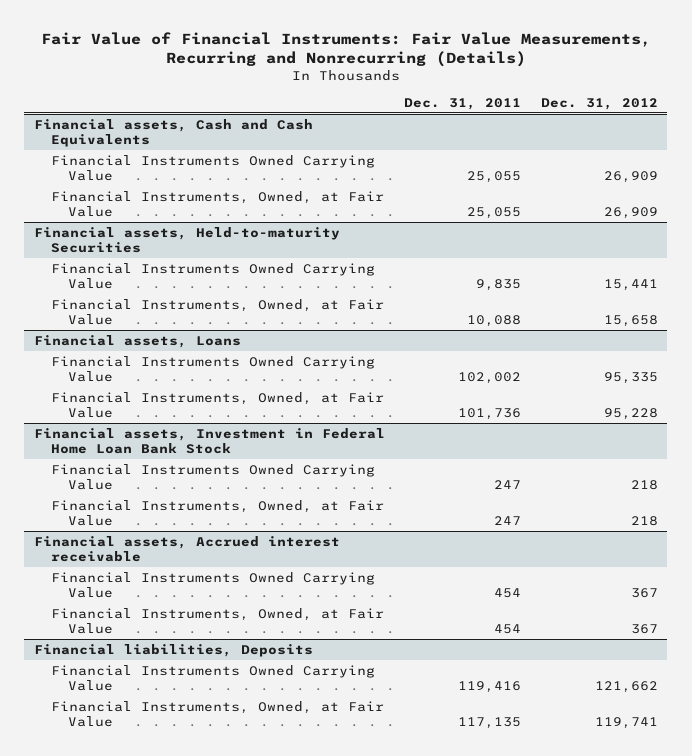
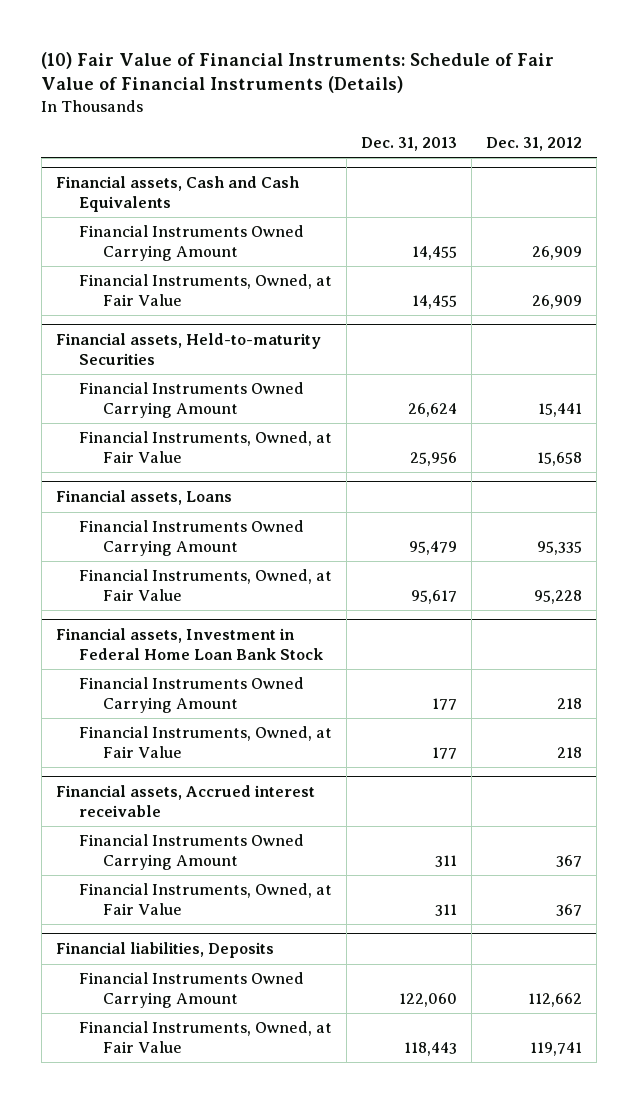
- Fair Value of Financial Instruments: Fair Value Measurements, Recurring and Nonrecurring (Details)
+ (10) Fair Value of Financial Instruments: Schedule of Fair Value of Financial Instruments (Details)
- | Dec. 31, 2011 | Dec. 31, 2012
+ | Dec. 31, 2013 | Dec. 31, 2012
@ Financial assets, Cash and Cash Equivalents
- Financial Instruments Owned Carrying Value | 25,055 | 26,909
+ Financial Instruments Owned Carrying Amount | 14,455 | 26,909
@ Financial assets, Held-to-maturity Securities
- Financial Instruments Owned Carrying Value | 9,835 | 15,441
+ Financial Instruments Owned Carrying Amount | 26,624 | 15,441
@ Financial assets, Loans
- Financial Instruments Owned Carrying Value | 102,002 | 95,335
+ Financial Instruments Owned Carrying Amount | 95,479 | 95,335
@ Financial assets, Investment in Federal Home Loan Bank Stock
- Financial Instruments Owned Carrying Value | 247 | 218
+ Financial Instruments Owned Carrying Amount | 177 | 218
@ Financial assets, Accrued interest receivable
- Financial Instruments Owned Carrying Value | 454 | 367
+ Financial Instruments Owned Carrying Amount | 311 | 367
@ Financial liabilities, Deposits
- Financial Instruments Owned Carrying Value | 119,416 | 121,662
+ Financial Instruments Owned Carrying Amount | 122,060 | 112,662

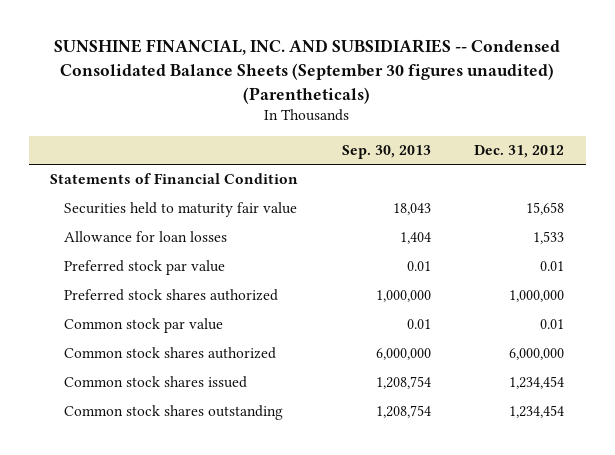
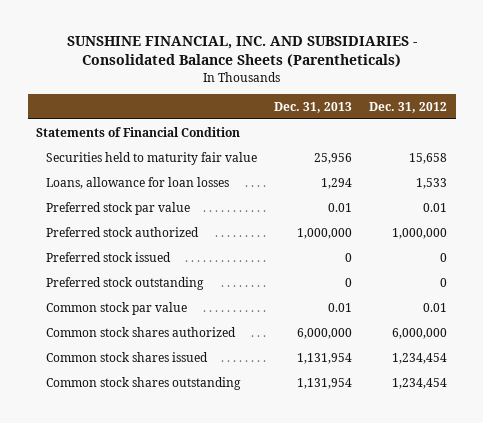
- SUNSHINE FINANCIAL, INC. AND SUBSIDIARIES -- Condensed Consolidated Balance Sheets (September 30 figures unaudited) (Parentheticals)
+ SUNSHINE FINANCIAL, INC. AND SUBSIDIARIES - Consolidated Balance Sheets (Parentheticals)
- | Sep. 30, 2013 | Dec. 31, 2012
+ | Dec. 31, 2013 | Dec. 31, 2012
- Allowance for loan losses | 1,404 | 1,533
+ Loans, allowance for loan losses | 1,294 | 1,533
- Preferred stock shares authorized | 1,000,000 | 1,000,000
+ Preferred stock authorized | 1,000,000 | 1,000,000
+ Preferred stock issued | 0 | 0
+ Preferred stock outstanding | 0 | 0

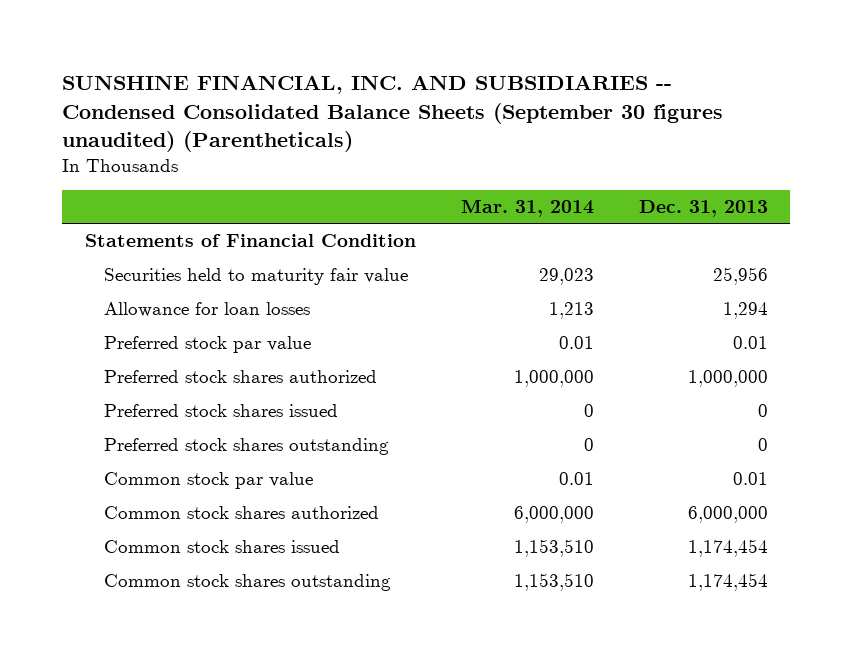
- SUNSHINE FINANCIAL, INC. AND SUBSIDIARIES - Consolidated Balance Sheets (Parentheticals)
+ SUNSHINE FINANCIAL, INC. AND SUBSIDIARIES -- Condensed Consolidated Balance Sheets (September 30 figures unaudited) (Parentheticals)
- | Dec. 31, 2013 | Dec. 31, 2012
+ | Mar. 31, 2014 | Dec. 31, 2013
- Loans, allowance for loan losses | 1,294 | 1,533
+ Allowance for loan losses | 1,213 | 1,294
- Preferred stock authorized | 1,000,000 | 1,000,000
- Preferred stock issued | 0 | 0
- Preferred stock outstanding | 0 | 0
+ Preferred stock shares authorized | 1,000,000 | 1,000,000
+ Preferred stock shares issued | 0 | 0
+ Preferred stock shares outstanding | 0 | 0
- Common stock shares issued | 1,131,954 | 1,234,454
- Common stock shares outstanding | 1,131,954 | 1,234,454
+ Common stock shares issued | 1,153,510 | 1,174,454
+ Common stock shares outstanding | 1,153,510 | 1,174,454

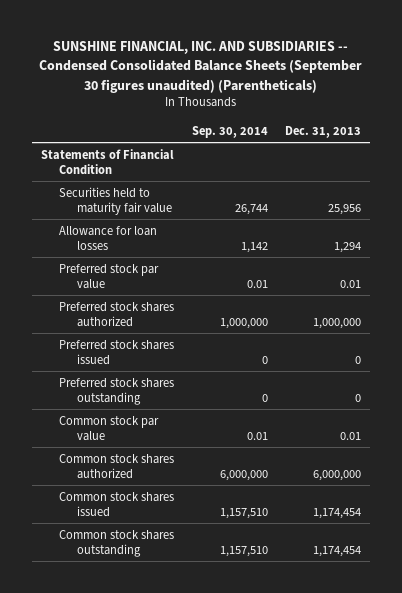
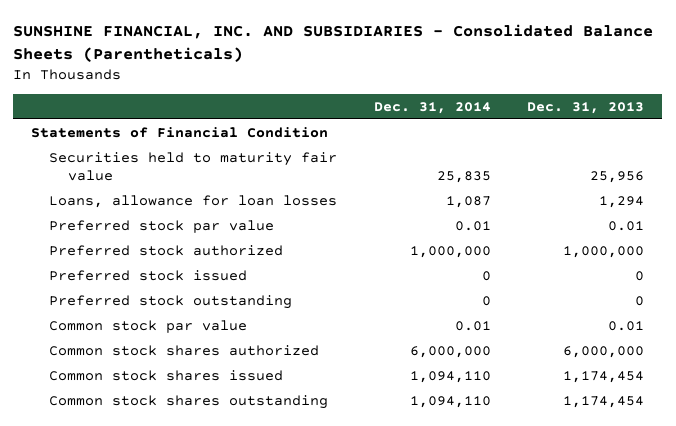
- SUNSHINE FINANCIAL, INC. AND SUBSIDIARIES -- Condensed Consolidated Balance Sheets (September 30 figures unaudited) (Parentheticals)
+ SUNSHINE FINANCIAL, INC. AND SUBSIDIARIES - Consolidated Balance Sheets (Parentheticals)
- | Sep. 30, 2014 | Dec. 31, 2013
+ | Dec. 31, 2014 | Dec. 31, 2013
- Allowance for loan losses | 1,142 | 1,294
+ Loans, allowance for loan losses | 1,087 | 1,294
- Preferred stock shares authorized | 1,000,000 | 1,000,000
- Preferred stock shares issued | 0 | 0
- Preferred stock shares outstanding | 0 | 0
+ Preferred stock authorized | 1,000,000 | 1,000,000
+ Preferred stock issued | 0 | 0
+ Preferred stock outstanding | 0 | 0

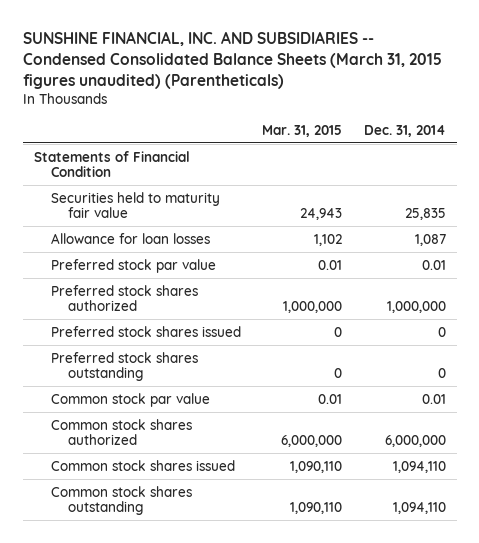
- SUNSHINE FINANCIAL, INC. AND SUBSIDIARIES - Consolidated Balance Sheets (Parentheticals)
+ SUNSHINE FINANCIAL, INC. AND SUBSIDIARIES -- Condensed Consolidated Balance Sheets (March 31, 2015 figures unaudited) (Parentheticals)
- | Dec. 31, 2014 | Dec. 31, 2013
+ | Mar. 31, 2015 | Dec. 31, 2014
- Loans, allowance for loan losses | 1,087 | 1,294
+ Allowance for loan losses | 1,102 | 1,087
- Preferred stock authorized | 1,000,000 | 1,000,000
- Preferred stock issued | 0 | 0
- Preferred stock outstanding | 0 | 0
+ Preferred stock shares authorized | 1,000,000 | 1,000,000
+ Preferred stock shares issued | 0 | 0
+ Preferred stock shares outstanding | 0 | 0

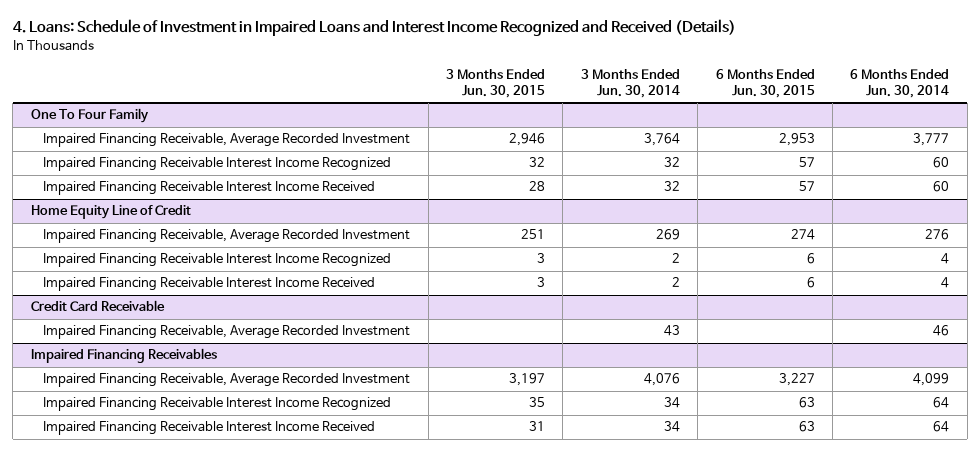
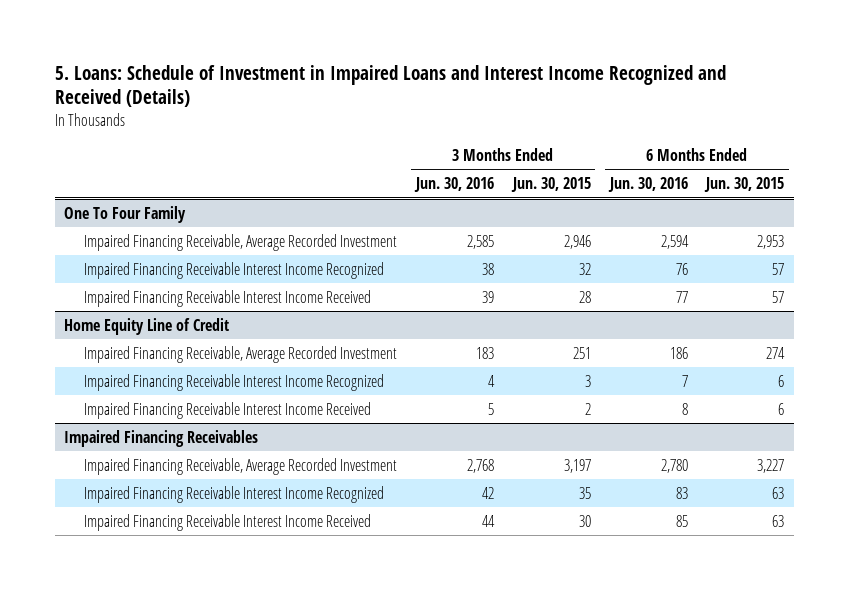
- 4. Loans: Schedule of Investment in Impaired Loans and Interest Income Recognized and Received (Details)
+ 5. Loans: Schedule of Investment in Impaired Loans and Interest Income Recognized and Received (Details)
- | 3 Months Ended Jun. 30, 2015 | 3 Months Ended Jun. 30, 2014 | 6 Months Ended Jun. 30, 2015 | 6 Months Ended Jun. 30, 2014
+ | 3 Months Ended Jun. 30, 2016 | 3 Months Ended Jun. 30, 2015 | 6 Months Ended Jun. 30, 2016 | 6 Months Ended Jun. 30, 2015
@ Home Equity Line of Credit
- Impaired Financing Receivable Interest Income Received | 3 | 2 | 6 | 4
- Credit Card Receivable
- Impaired Financing Receivable, Average Recorded Investment | | 43 | | 46
@ Home Equity Line of Credit
+ Impaired Financing Receivable Interest Income Received | 5 | 2 | 8 | 6
@ Impaired Financing Receivables
- Impaired Financing Receivable Interest Income Received | 31 | 34 | 63 | 64
+ Impaired Financing Receivable Interest Income Received | 44 | 30 | 85 | 63

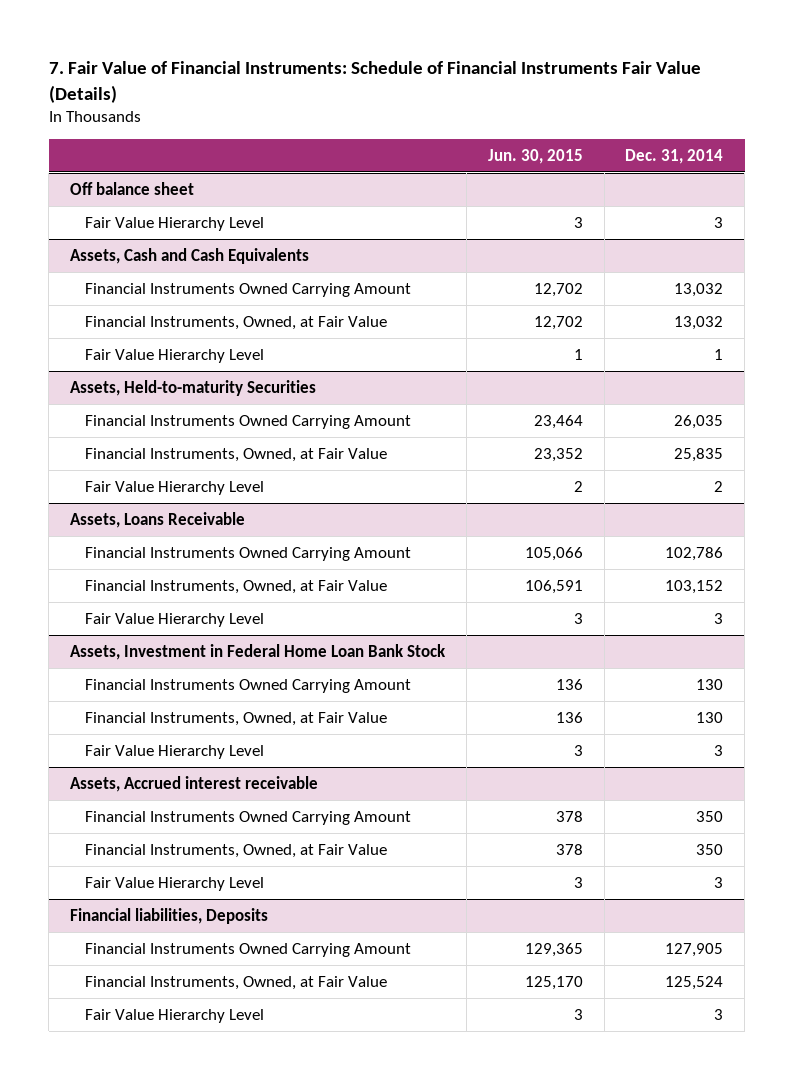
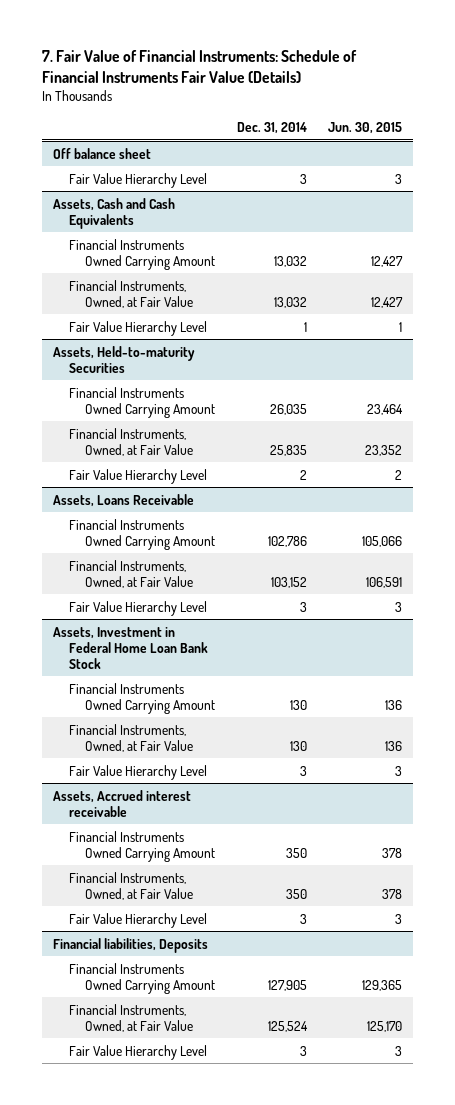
- | Jun. 30, 2015 | Dec. 31, 2014
+ | Dec. 31, 2014 | Jun. 30, 2015
@ Assets, Cash and Cash Equivalents
- Financial Instruments Owned Carrying Amount | 12,702 | 13,032
- Financial Instruments, Owned, at Fair Value | 12,702 | 13,032
+ Financial Instruments Owned Carrying Amount | 13,032 | 12,427
+ Financial Instruments, Owned, at Fair Value | 13,032 | 12,427

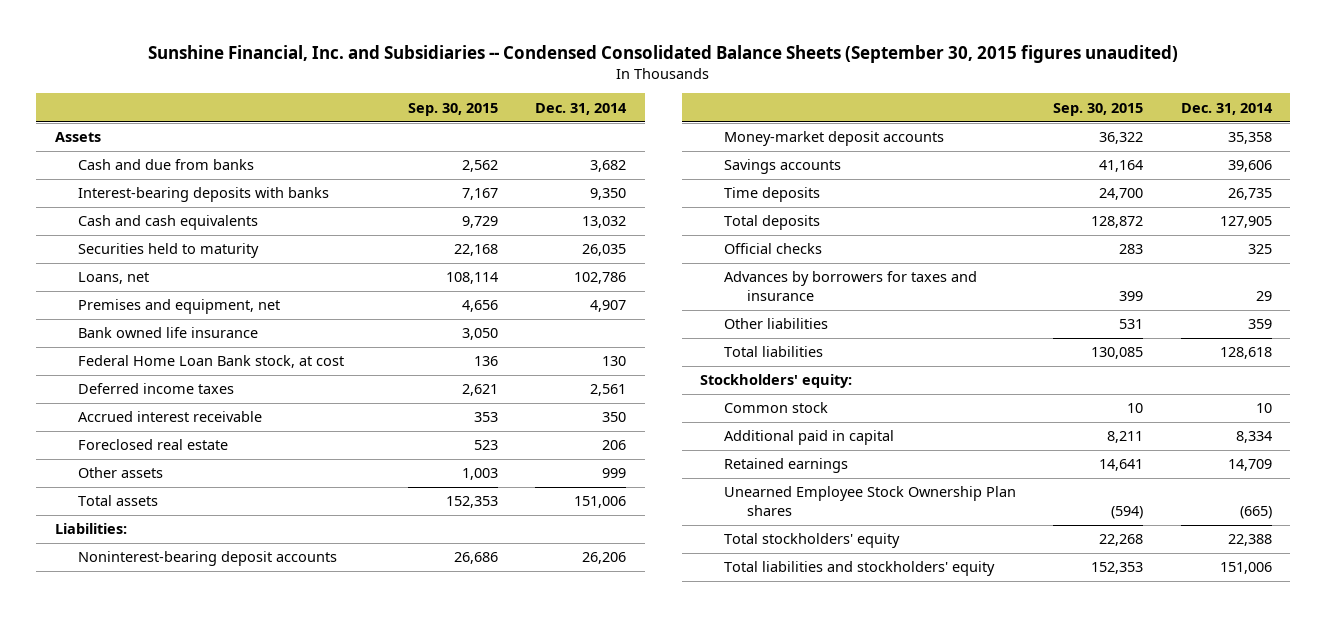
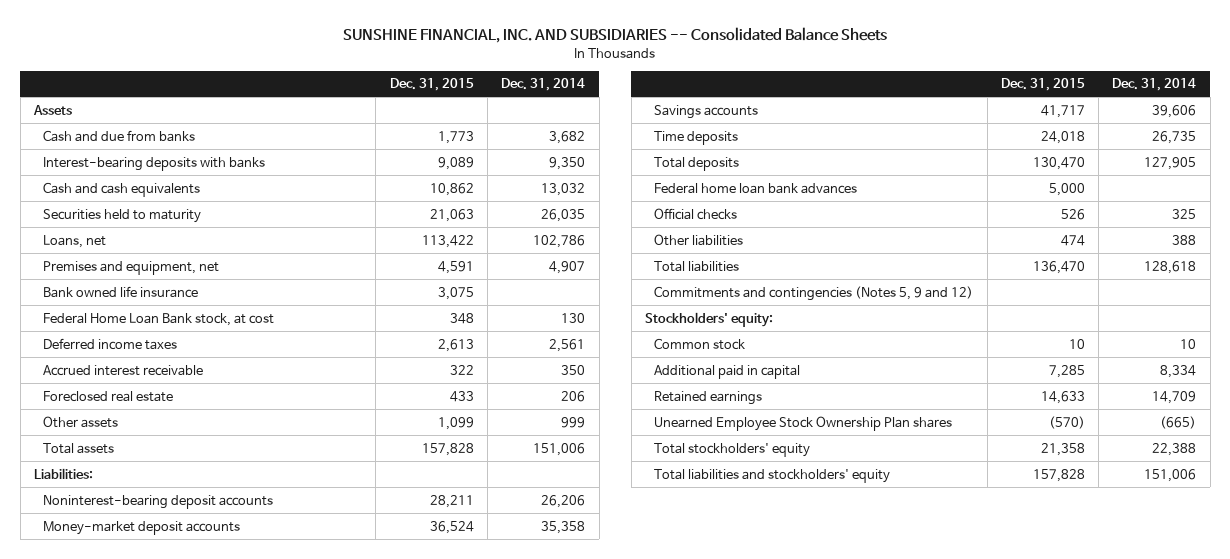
- Sunshine Financial, Inc. and Subsidiaries -- Condensed Consolidated Balance Sheets (September 30, 2015 figures unaudited)
+ SUNSHINE FINANCIAL, INC. AND SUBSIDIARIES -- Consolidated Balance Sheets
- | Sep. 30, 2015 | Dec. 31, 2014
+ | Dec. 31, 2015 | Dec. 31, 2014
+ Federal home loan bank advances | 5,000 |
- Advances by borrowers for taxes and insurance | 399 | 29
- Other liabilities | 531 | 359
+ Other liabilities | 474 | 388
+ Commitments and contingencies (Notes 5, 9 and 12)

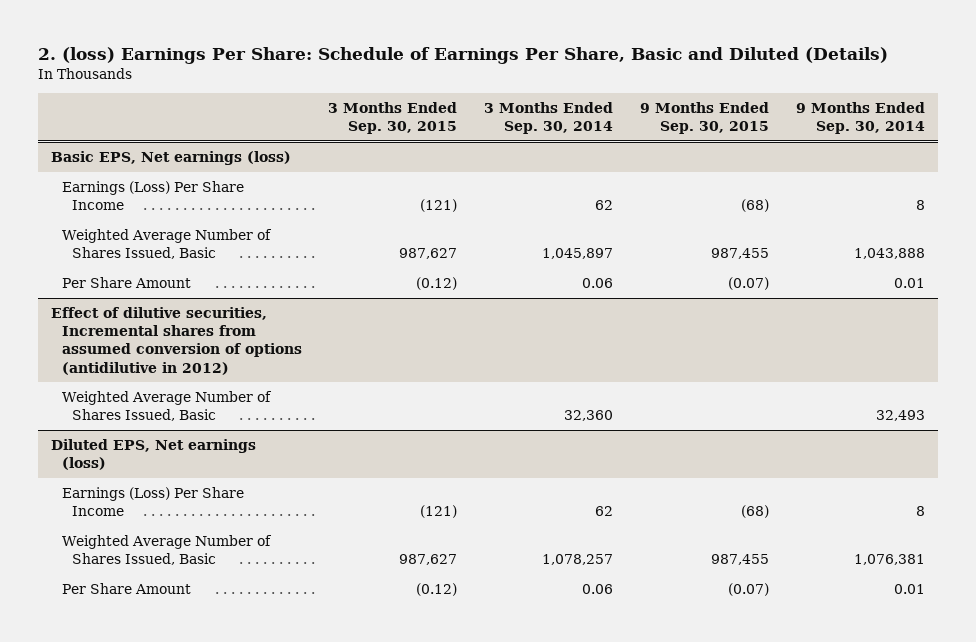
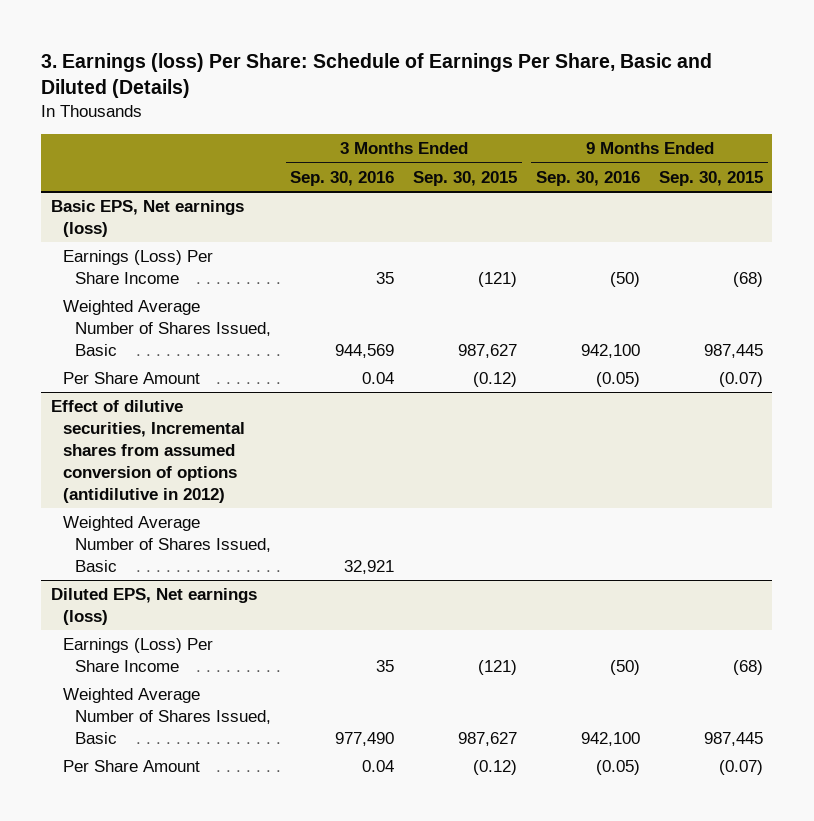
- 2. (loss) Earnings Per Share: Schedule of Earnings Per Share, Basic and Diluted (Details)
+ 3. Earnings (loss) Per Share: Schedule of Earnings Per Share, Basic and Diluted (Details)
- | 3 Months Ended Sep. 30, 2015 | 3 Months Ended Sep. 30, 2014 | 9 Months Ended Sep. 30, 2015 | 9 Months Ended Sep. 30, 2014
+ | 3 Months Ended Sep. 30, 2016 | 3 Months Ended Sep. 30, 2015 | 9 Months Ended Sep. 30, 2016 | 9 Months Ended Sep. 30, 2015
@ Basic EPS, Net earnings (loss)
- Weighted Average Number of Shares Issued, Basic | 987,627 | 1,045,897 | 987,455 | 1,043,888
+ Weighted Average Number of Shares Issued, Basic | 944,569 | 987,627 | 942,100 | 987,445
@ Diluted EPS, Net earnings (loss)
- Weighted Average Number of Shares Issued, Basic | 987,627 | 1,078,257 | 987,455 | 1,076,381
+ Weighted Average Number of Shares Issued, Basic | 977,490 | 987,627 | 942,100 | 987,445

